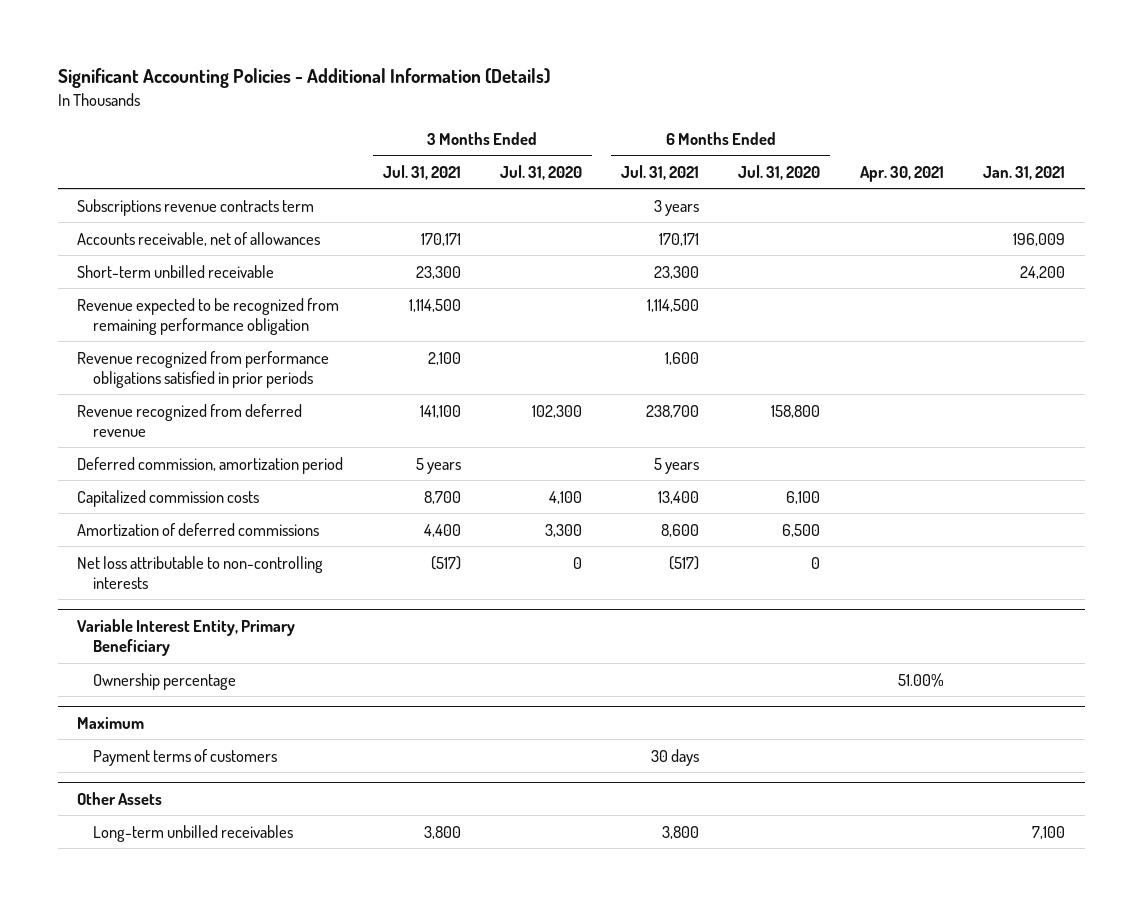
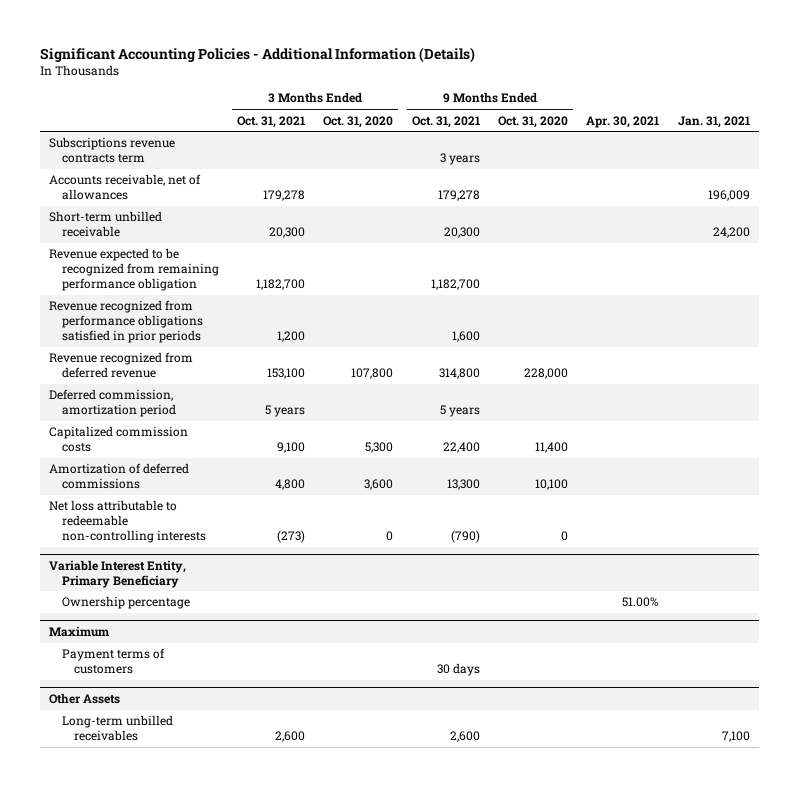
- | 3 Months Ended Jul. 31, 2021 | 3 Months Ended Jul. 31, 2020 | 6 Months Ended Jul. 31, 2021 | 6 Months Ended Jul. 31, 2020 | Apr. 30, 2021 | Jan. 31, 2021
+ | 3 Months Ended Oct. 31, 2021 | 3 Months Ended Oct. 31, 2020 | 9 Months Ended Oct. 31, 2021 | 9 Months Ended Oct. 31, 2020 | Apr. 30, 2021 | Jan. 31, 2021
- Net loss attributable to non-controlling interests | (517) | 0 | (517) | 0 | |
+ Net loss attributable to redeemable non-controlling interests | (273) | 0 | (790) | 0 | |

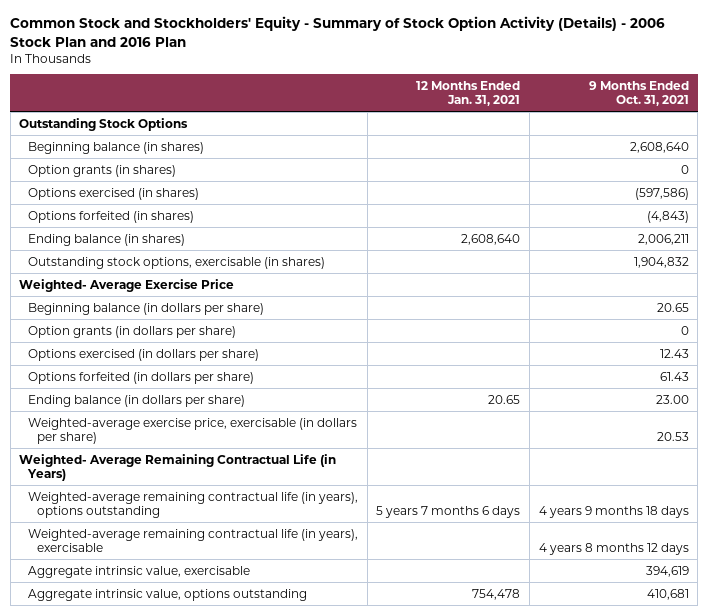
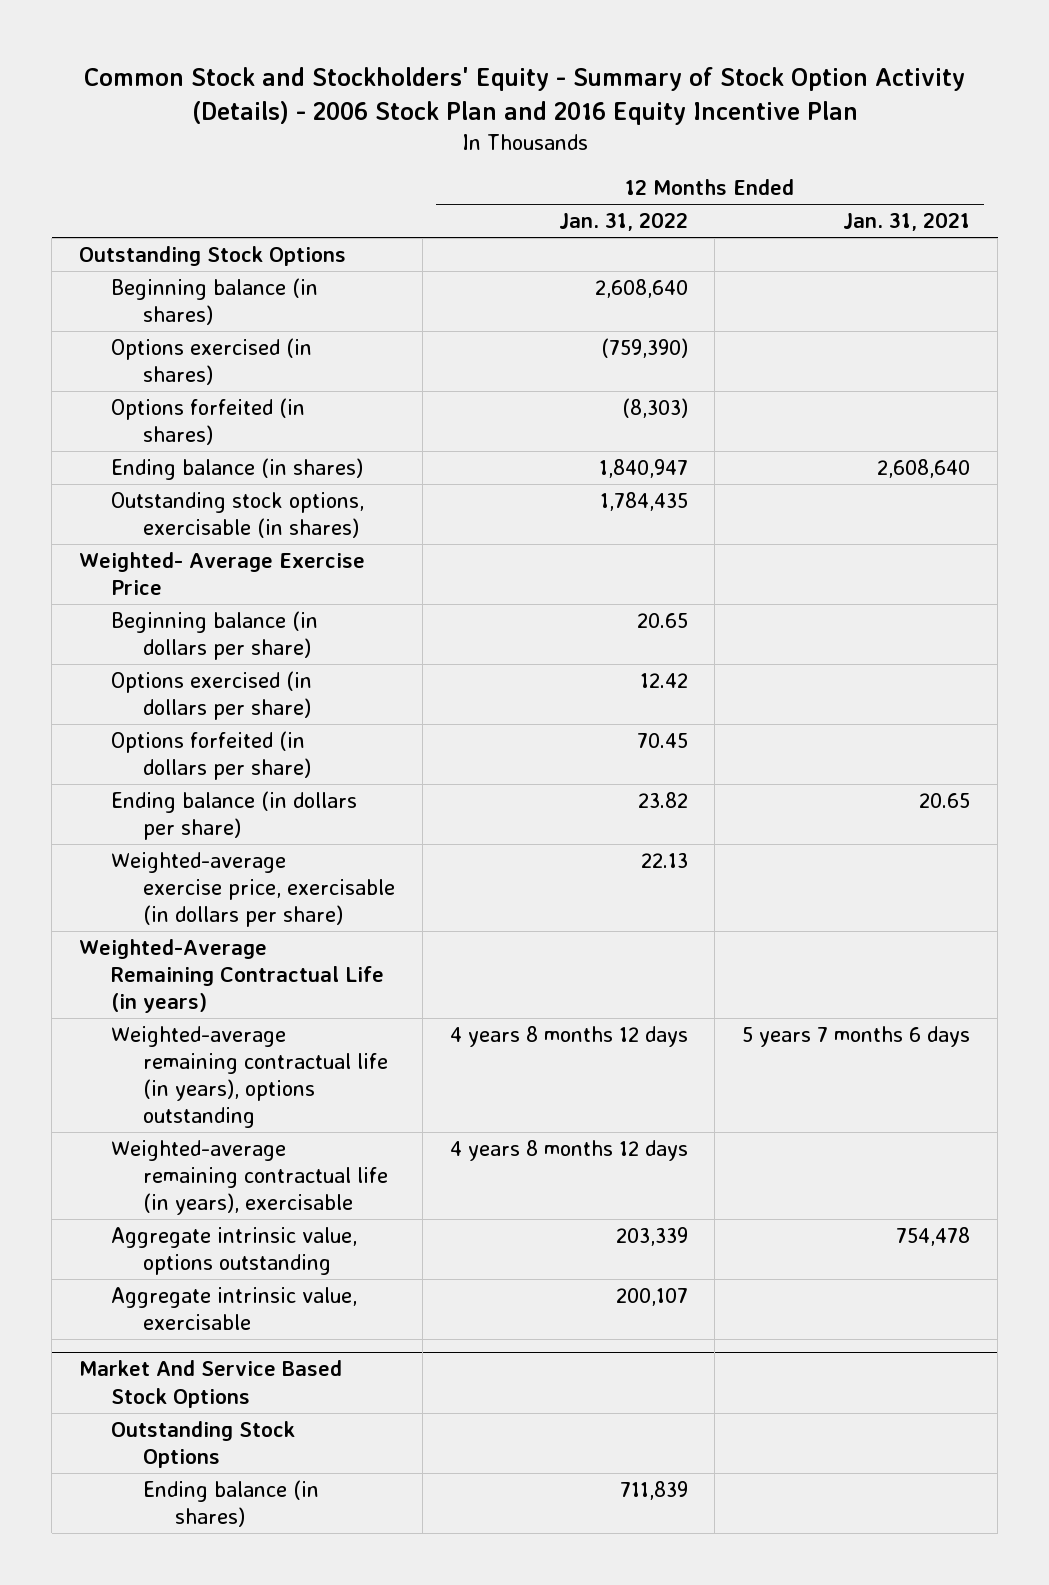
- Common Stock and Stockholders' Equity - Summary of Stock Option Activity (Details) - 2006 Stock Plan and 2016 Plan
+ Common Stock and Stockholders' Equity - Summary of Stock Option Activity (Details) - 2006 Stock Plan and 2016 Equity Incentive Plan
- | 12 Months Ended Jan. 31, 2021 | 9 Months Ended Oct. 31, 2021
+ | 12 Months Ended Jan. 31, 2022 | 12 Months Ended Jan. 31, 2021
- Option grants (in shares) | | 0
- Option grants (in dollars per share) | | 0
- Weighted- Average Remaining Contractual Life (in Years)
+ Weighted-Average Remaining Contractual Life (in years)
moved down: Aggregate intrinsic value, exercisable | 200,107 |
+ Market And Service Based Stock Options
+ Outstanding Stock Options
+ Ending balance (in shares) | 711,839 |

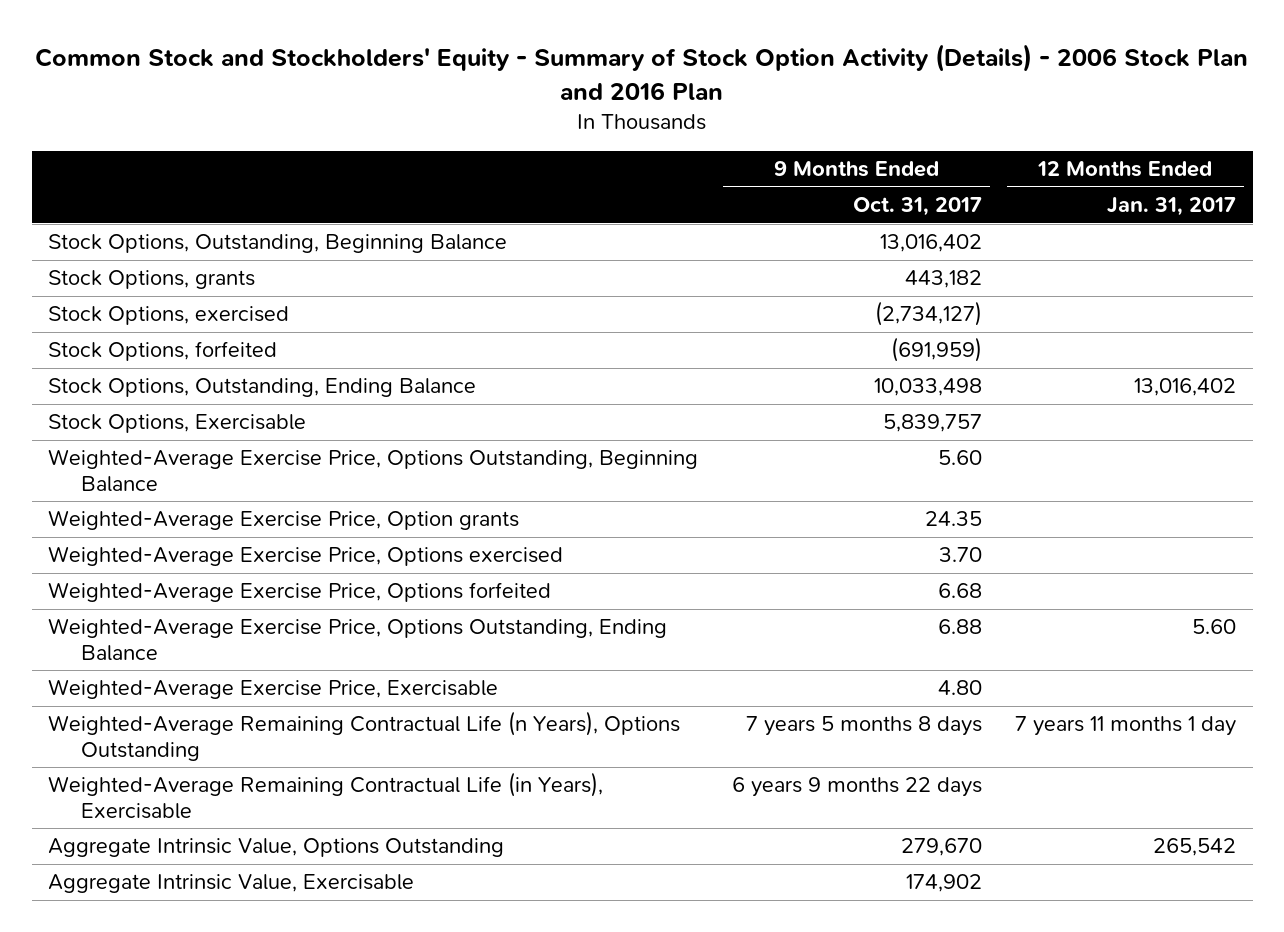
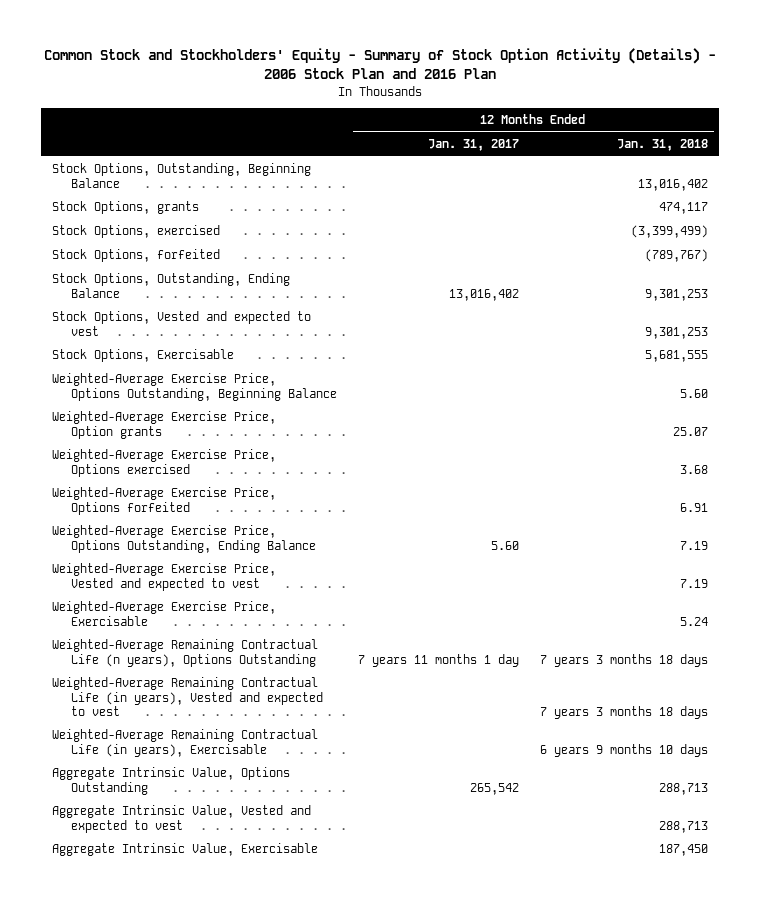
- | 9 Months Ended Oct. 31, 2017 | 12 Months Ended Jan. 31, 2017
+ | 12 Months Ended Jan. 31, 2017 | 12 Months Ended Jan. 31, 2018
+ Stock Options, Vested and expected to vest | | 9,301,253
+ Weighted-Average Exercise Price, Vested and expected to vest | | 7.19
- Weighted-Average Remaining Contractual Life (n Years), Options Outstanding | 7 years 5 months 8 days | 7 years 11 months 1 day
- Weighted-Average Remaining Contractual Life (in Years), Exercisable | 6 years 9 months 22 days |
+ Weighted-Average Remaining Contractual Life (n years), Options Outstanding | 7 years 11 months 1 day | 7 years 3 months 18 days
+ Weighted-Average Remaining Contractual Life (in years), Vested and expected to vest | | 7 years 3 months 18 days
+ Weighted-Average Remaining Contractual Life (in years), Exercisable | | 6 years 9 months 10 days
+ Aggregate Intrinsic Value, Vested and expected to vest | | 288,713

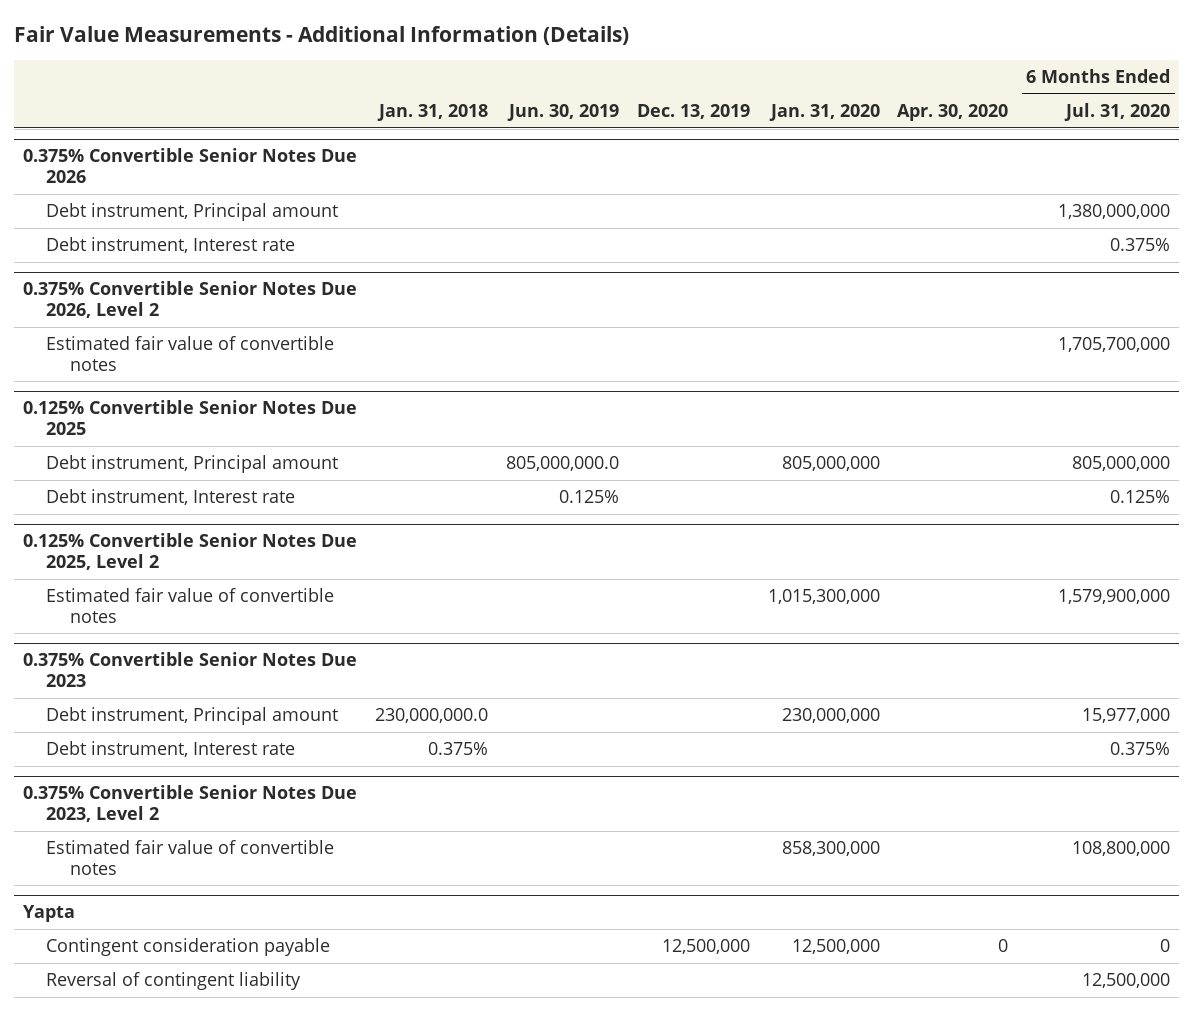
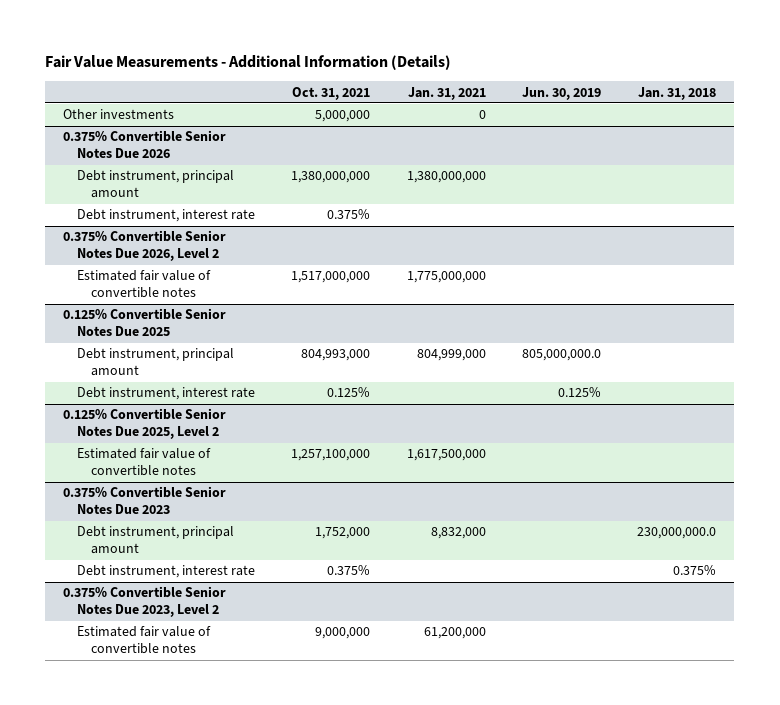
- | Jan. 31, 2018 | Jun. 30, 2019 | Dec. 13, 2019 | Jan. 31, 2020 | Apr. 30, 2020 | 6 Months Ended Jul. 31, 2020
+ | Oct. 31, 2021 | Jan. 31, 2021 | Jun. 30, 2019 | Jan. 31, 2018
+ Other investments | 5,000,000 | 0 | |
@ 0.375% Convertible Senior Notes Due 2026
- Debt instrument, Principal amount | | | | | | 1,380,000,000
- Debt instrument, Interest rate | | | | | | 0.375%
+ Debt instrument, principal amount | 1,380,000,000 | 1,380,000,000 | |
+ Debt instrument, interest rate | 0.375% | | |
@ 0.125% Convertible Senior Notes Due 2025
- Debt instrument, Principal amount | | 805,000,000.0 | | 805,000,000 | | 805,000,000
- Debt instrument, Interest rate | | 0.125% | | | | 0.125%
+ Debt instrument, principal amount | 804,993,000 | 804,999,000 | 805,000,000.0 |
+ Debt instrument, interest rate | 0.125% | | 0.125% |
@ 0.375% Convertible Senior Notes Due 2023
- Debt instrument, Principal amount | 230,000,000.0 | | | 230,000,000 | | 15,977,000
- Debt instrument, Interest rate | 0.375% | | | | | 0.375%
+ Debt instrument, principal amount | 1,752,000 | 8,832,000 | | 230,000,000.0
+ Debt instrument, interest rate | 0.375% | | | 0.375%
- Yapta
- Contingent consideration payable | | | 12,500,000 | 12,500,000 | 0 | 0
- Reversal of contingent liability | | | | | | 12,500,000

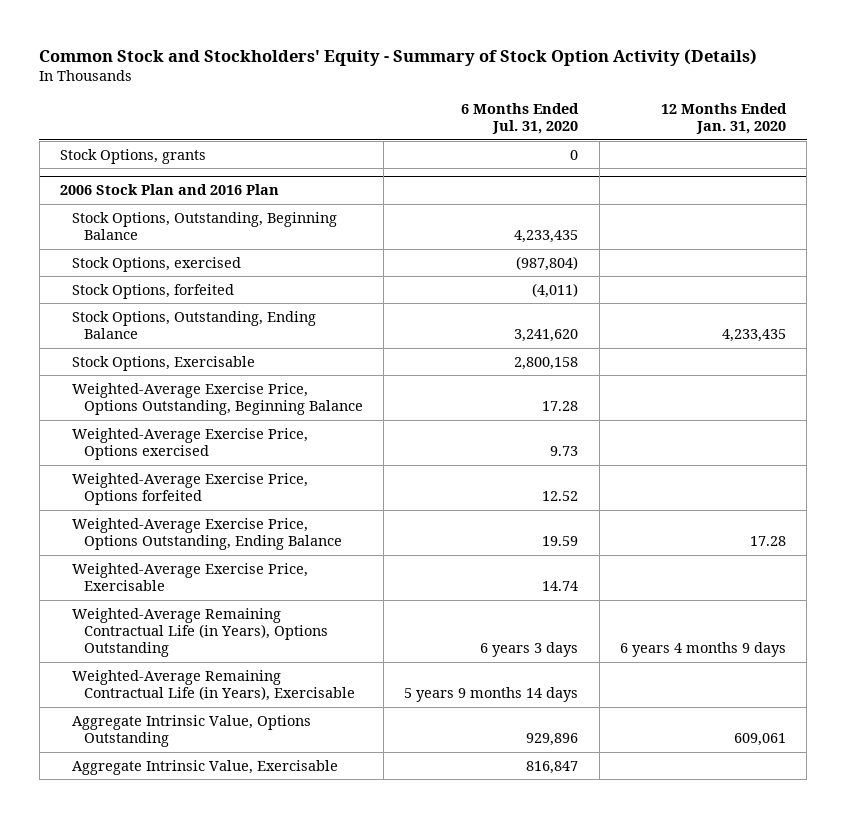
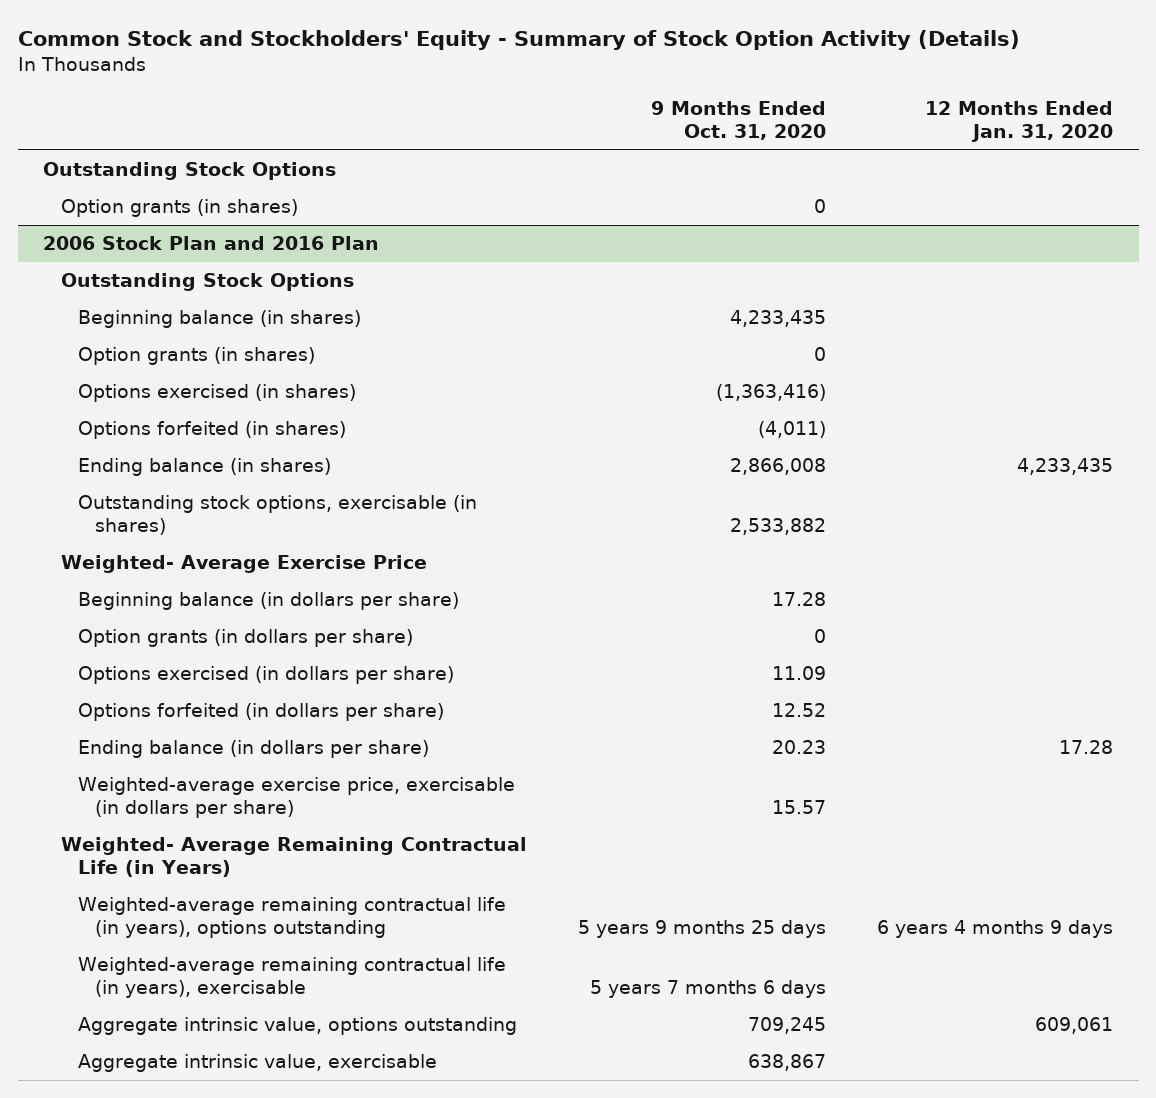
- | 6 Months Ended Jul. 31, 2020 | 12 Months Ended Jan. 31, 2020
+ | 9 Months Ended Oct. 31, 2020 | 12 Months Ended Jan. 31, 2020
- Stock Options, grants | 0 |
+ Outstanding Stock Options
+ Option grants (in shares) | 0 |
@ 2006 Stock Plan and 2016 Plan
- Stock Options, Outstanding, Beginning Balance | 4,233,435 |
- Stock Options, exercised | (987,804) |
- Stock Options, forfeited | (4,011) |
- Stock Options, Outstanding, Ending Balance | 3,241,620 | 4,233,435
- Stock Options, Exercisable | 2,800,158 |
- Weighted-Average Exercise Price, Options Outstanding, Beginning Balance | 17.28 |
- Weighted-Average Exercise Price, Options exercised | 9.73 |
- Weighted-Average Exercise Price, Options forfeited | 12.52 |
- Weighted-Average Exercise Price, Options Outstanding, Ending Balance | 19.59 | 17.28
- Weighted-Average Exercise Price, Exercisable | 14.74 |
- Weighted-Average Remaining Contractual Life (in Years), Options Outstanding | 6 years 3 days | 6 years 4 months 9 days
- Weighted-Average Remaining Contractual Life (in Years), Exercisable | 5 years 9 months 14 days |
- Aggregate Intrinsic Value, Options Outstanding | 929,896 | 609,061
- Aggregate Intrinsic Value, Exercisable | 816,847 |
+ Outstanding Stock Options
+ Beginning balance (in shares) | 4,233,435 |
+ Option grants (in shares) | 0 |
+ Options exercised (in shares) | (1,363,416) |
+ Options forfeited (in shares) | (4,011) |
+ Ending balance (in shares) | 2,866,008 | 4,233,435
+ Outstanding stock options, exercisable (in shares) | 2,533,882 |
+ Weighted- Average Exercise Price
+ Beginning balance (in dollars per share) | 17.28 |
+ Option grants (in dollars per share) | 0 |
+ Options exercised (in dollars per share) | 11.09 |
+ Options forfeited (in dollars per share) | 12.52 |
+ Ending balance (in dollars per share) | 20.23 | 17.28
+ Weighted-average exercise price, exercisable (in dollars per share) | 15.57 |
+ Weighted- Average Remaining Contractual Life (in Years)
+ Weighted-average remaining contractual life (in years), options outstanding | 5 years 9 months 25 days | 6 years 4 months 9 days
+ Weighted-average remaining contractual life (in years), exercisable | 5 years 7 months 6 days |
+ Aggregate intrinsic value, options outstanding | 709,245 | 609,061
+ Aggregate intrinsic value, exercisable | 638,867 |

